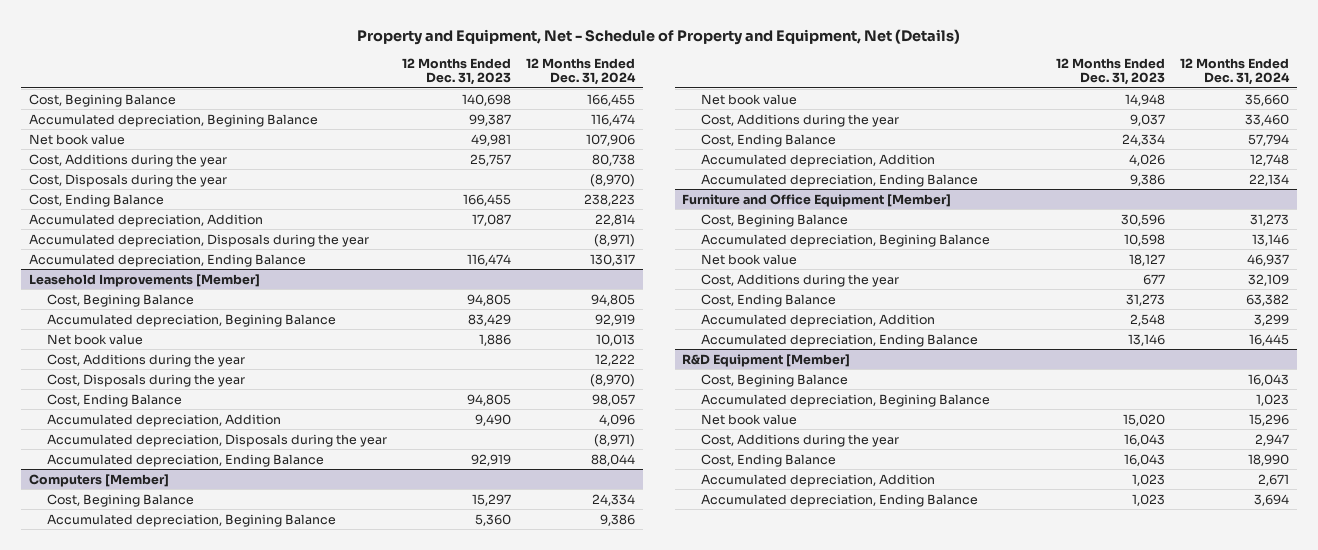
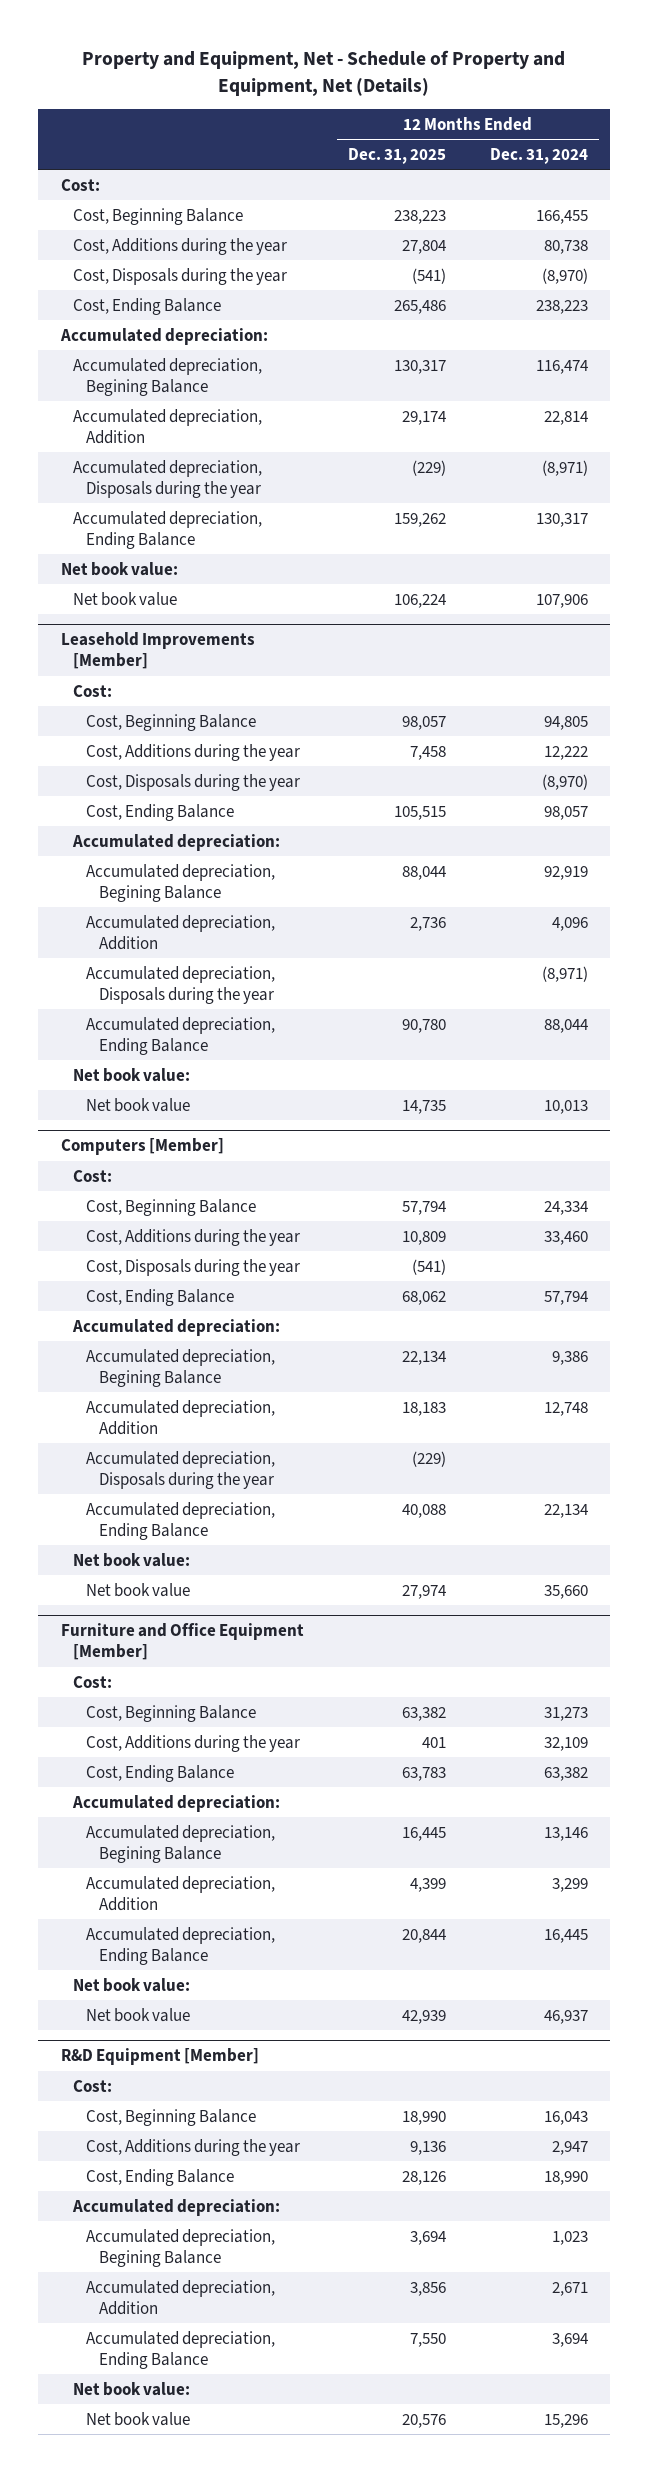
- | 12 Months Ended Dec. 31, 2023 | 12 Months Ended Dec. 31, 2024
+ | 12 Months Ended Dec. 31, 2025 | 12 Months Ended Dec. 31, 2024
- Cost, Begining Balance | 140,698 | 166,455
+ Cost:
+ Cost, Beginning Balance | 238,223 | 166,455
+ Accumulated depreciation:
moved down: Accumulated depreciation, Begining Balance | 130,317 | 116,474
+ Net book value:
moved down: Net book value | 106,224 | 107,906
@ Leasehold Improvements [Member]
- Cost, Begining Balance | 94,805 | 94,805
+ Cost:
+ Cost, Beginning Balance | 98,057 | 94,805
+ Accumulated depreciation:
moved down: Accumulated depreciation, Begining Balance | 88,044 | 92,919
+ Net book value:
moved down: Net book value | 14,735 | 10,013
@ Computers [Member]
- Cost, Begining Balance | 15,297 | 24,334
+ Cost:
+ Cost, Beginning Balance | 57,794 | 24,334
+ Cost, Disposals during the year | (541) |
+ Accumulated depreciation:
moved down: Accumulated depreciation, Begining Balance | 22,134 | 9,386
+ Accumulated depreciation, Disposals during the year | (229) |
+ Net book value:
moved down: Net book value | 27,974 | 35,660
@ Furniture and Office Equipment [Member]
- Cost, Begining Balance | 30,596 | 31,273
+ Cost:
+ Cost, Beginning Balance | 63,382 | 31,273
+ Accumulated depreciation:
moved down: Accumulated depreciation, Begining Balance | 16,445 | 13,146
+ Net book value:
moved down: Net book value | 42,939 | 46,937
@ R&D Equipment [Member]
- Cost, Begining Balance | | 16,043
+ Cost:
+ Cost, Beginning Balance | 18,990 | 16,043
+ Accumulated depreciation:
moved down: Accumulated depreciation, Begining Balance | 3,694 | 1,023
+ Net book value:
moved down: Net book value | 20,576 | 15,296

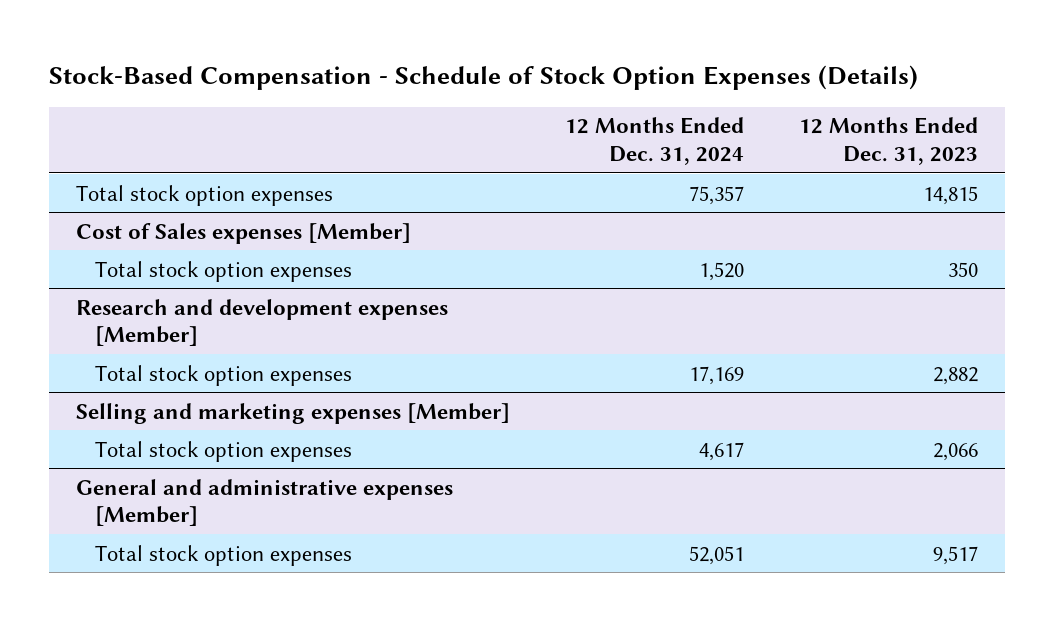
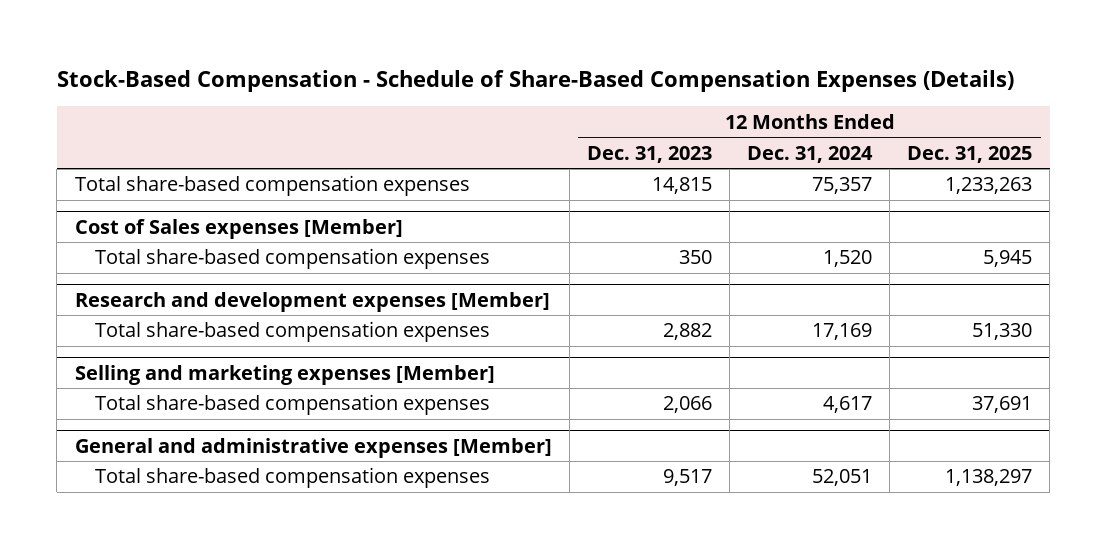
- Stock-Based Compensation - Schedule of Stock Option Expenses (Details)
+ Stock-Based Compensation - Schedule of Share-Based Compensation Expenses (Details)
- | 12 Months Ended Dec. 31, 2024 | 12 Months Ended Dec. 31, 2023
+ | 12 Months Ended Dec. 31, 2023 | 12 Months Ended Dec. 31, 2024 | 12 Months Ended Dec. 31, 2025
- Total stock option expenses | 75,357 | 14,815
+ Total share-based compensation expenses | 14,815 | 75,357 | 1,233,263
@ Cost of Sales expenses [Member]
- Total stock option expenses | 1,520 | 350
+ Total share-based compensation expenses | 350 | 1,520 | 5,945
@ Research and development expenses [Member]
- Total stock option expenses | 17,169 | 2,882
+ Total share-based compensation expenses | 2,882 | 17,169 | 51,330
@ Selling and marketing expenses [Member]
- Total stock option expenses | 4,617 | 2,066
+ Total share-based compensation expenses | 2,066 | 4,617 | 37,691
@ General and administrative expenses [Member]
- Total stock option expenses | 52,051 | 9,517
+ Total share-based compensation expenses | 9,517 | 52,051 | 1,138,297

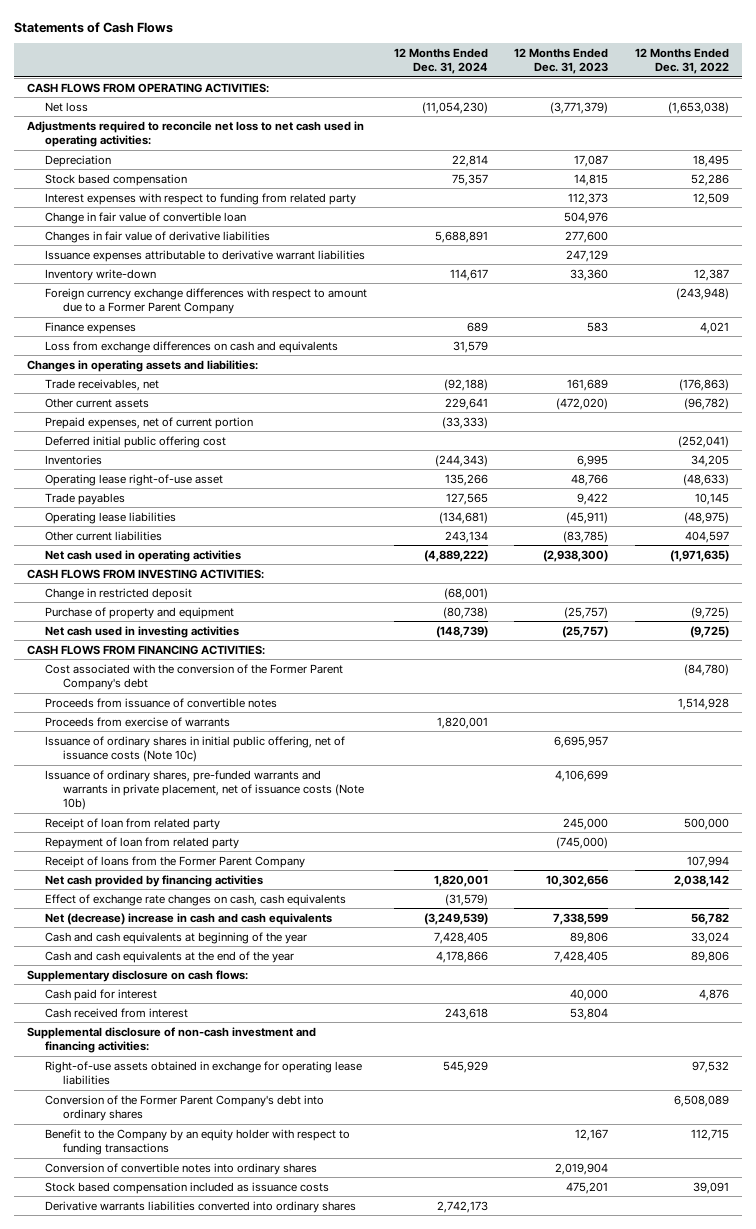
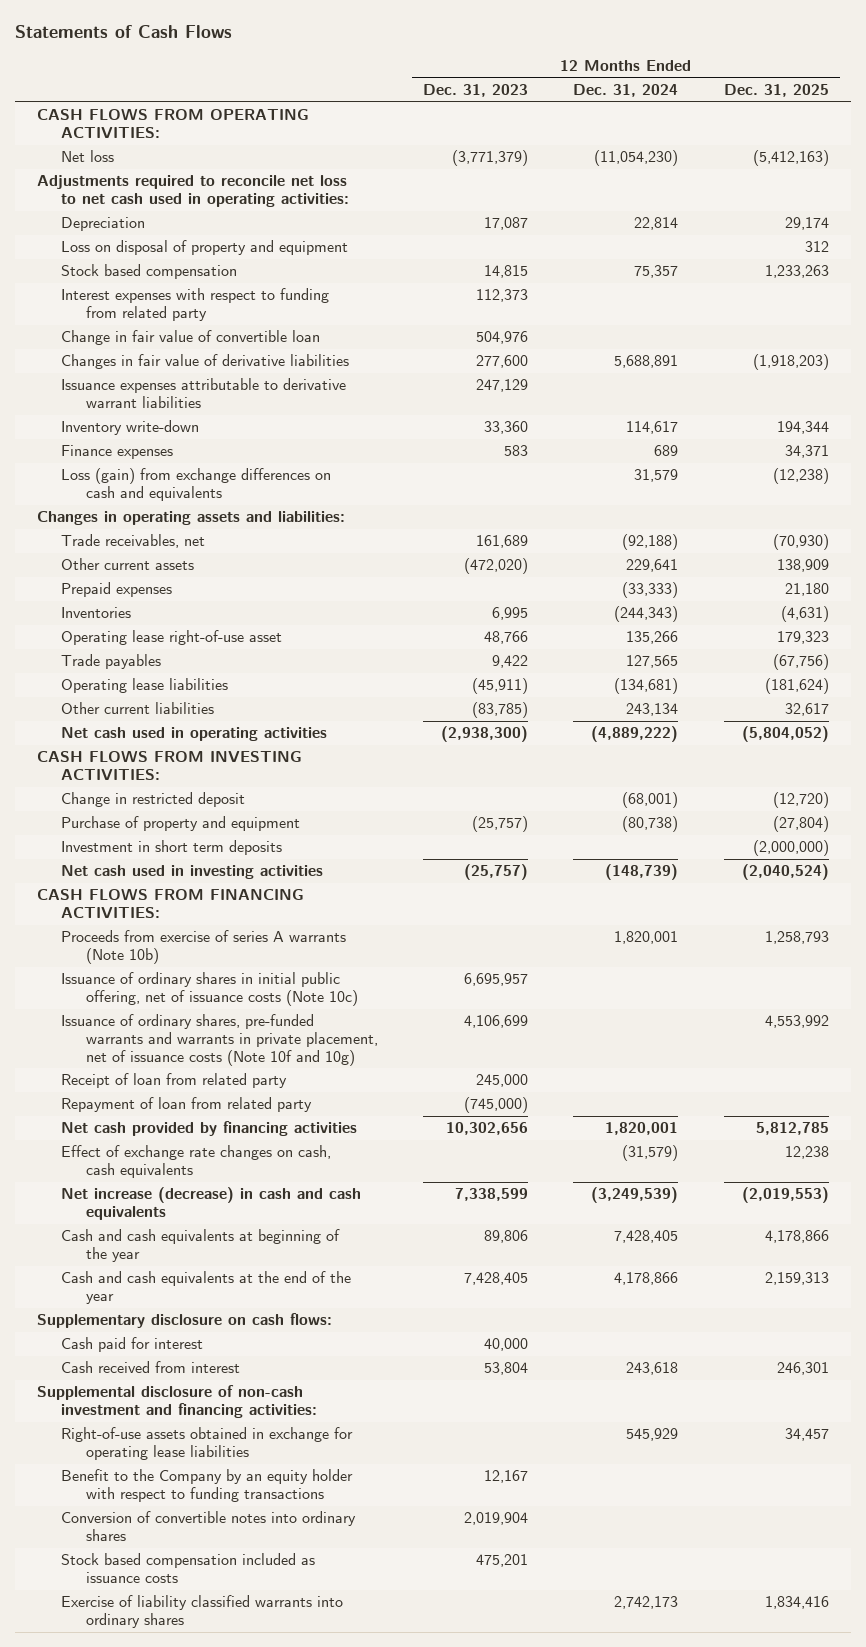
- | 12 Months Ended Dec. 31, 2024 | 12 Months Ended Dec. 31, 2023 | 12 Months Ended Dec. 31, 2022
+ | 12 Months Ended Dec. 31, 2023 | 12 Months Ended Dec. 31, 2024 | 12 Months Ended Dec. 31, 2025
+ Loss on disposal of property and equipment | | | 312
- Foreign currency exchange differences with respect to amount due to a Former Parent Company | | | (243,948)
- Loss from exchange differences on cash and equivalents | 31,579 | |
+ Loss (gain) from exchange differences on cash and equivalents | | 31,579 | (12,238)
- Prepaid expenses, net of current portion | (33,333) | |
- Deferred initial public offering cost | | | (252,041)
+ Prepaid expenses | | (33,333) | 21,180
+ Investment in short term deposits | | | (2,000,000)
- Cost associated with the conversion of the Former Parent Company's debt | | | (84,780)
- Proceeds from issuance of convertible notes | | | 1,514,928
- Proceeds from exercise of warrants | 1,820,001 | |
+ Proceeds from exercise of series A warrants (Note 10b) | | 1,820,001 | 1,258,793
- Issuance of ordinary shares, pre-funded warrants and warrants in private placement, net of issuance costs (Note 10b) | | 4,106,699 |
+ Issuance of ordinary shares, pre-funded warrants and warrants in private placement, net of issuance costs (Note 10f and 10g) | 4,106,699 | | 4,553,992
- Receipt of loans from the Former Parent Company | | | 107,994
- Net (decrease) increase in cash and cash equivalents | (3,249,539) | 7,338,599 | 56,782
+ Net increase (decrease) in cash and cash equivalents | 7,338,599 | (3,249,539) | (2,019,553)
- Conversion of the Former Parent Company's debt into ordinary shares | | | 6,508,089
- Derivative warrants liabilities converted into ordinary shares | 2,742,173 | |
+ Exercise of liability classified warrants into ordinary shares | | 2,742,173 | 1,834,416

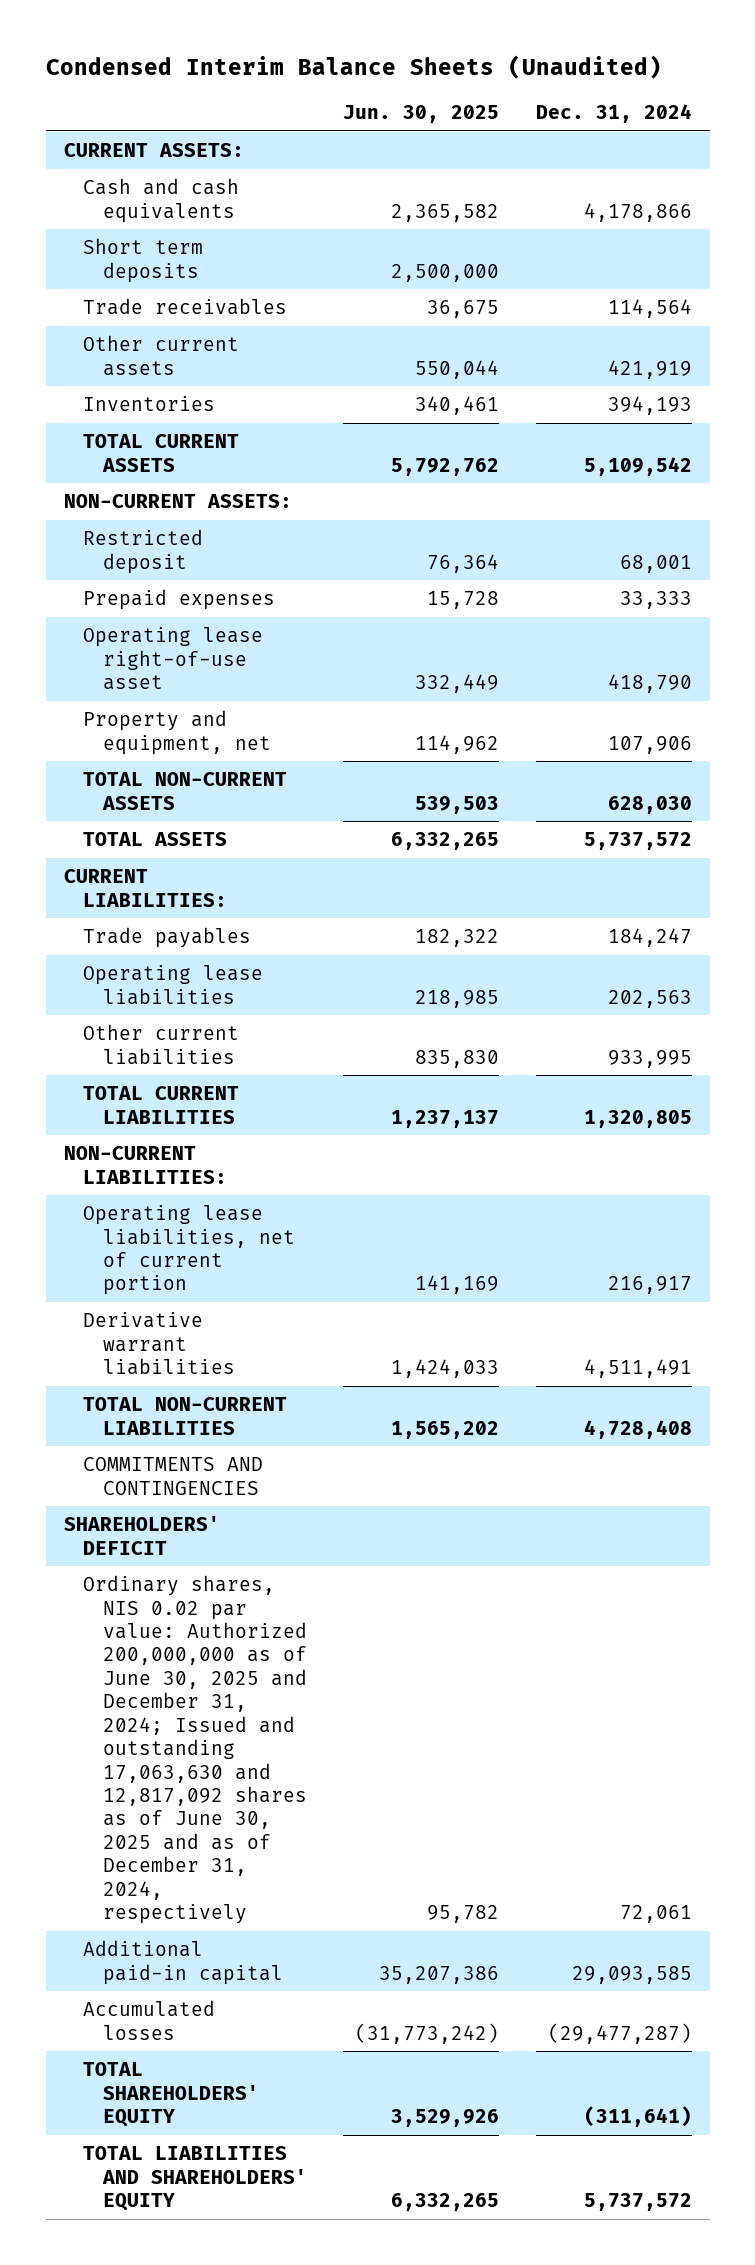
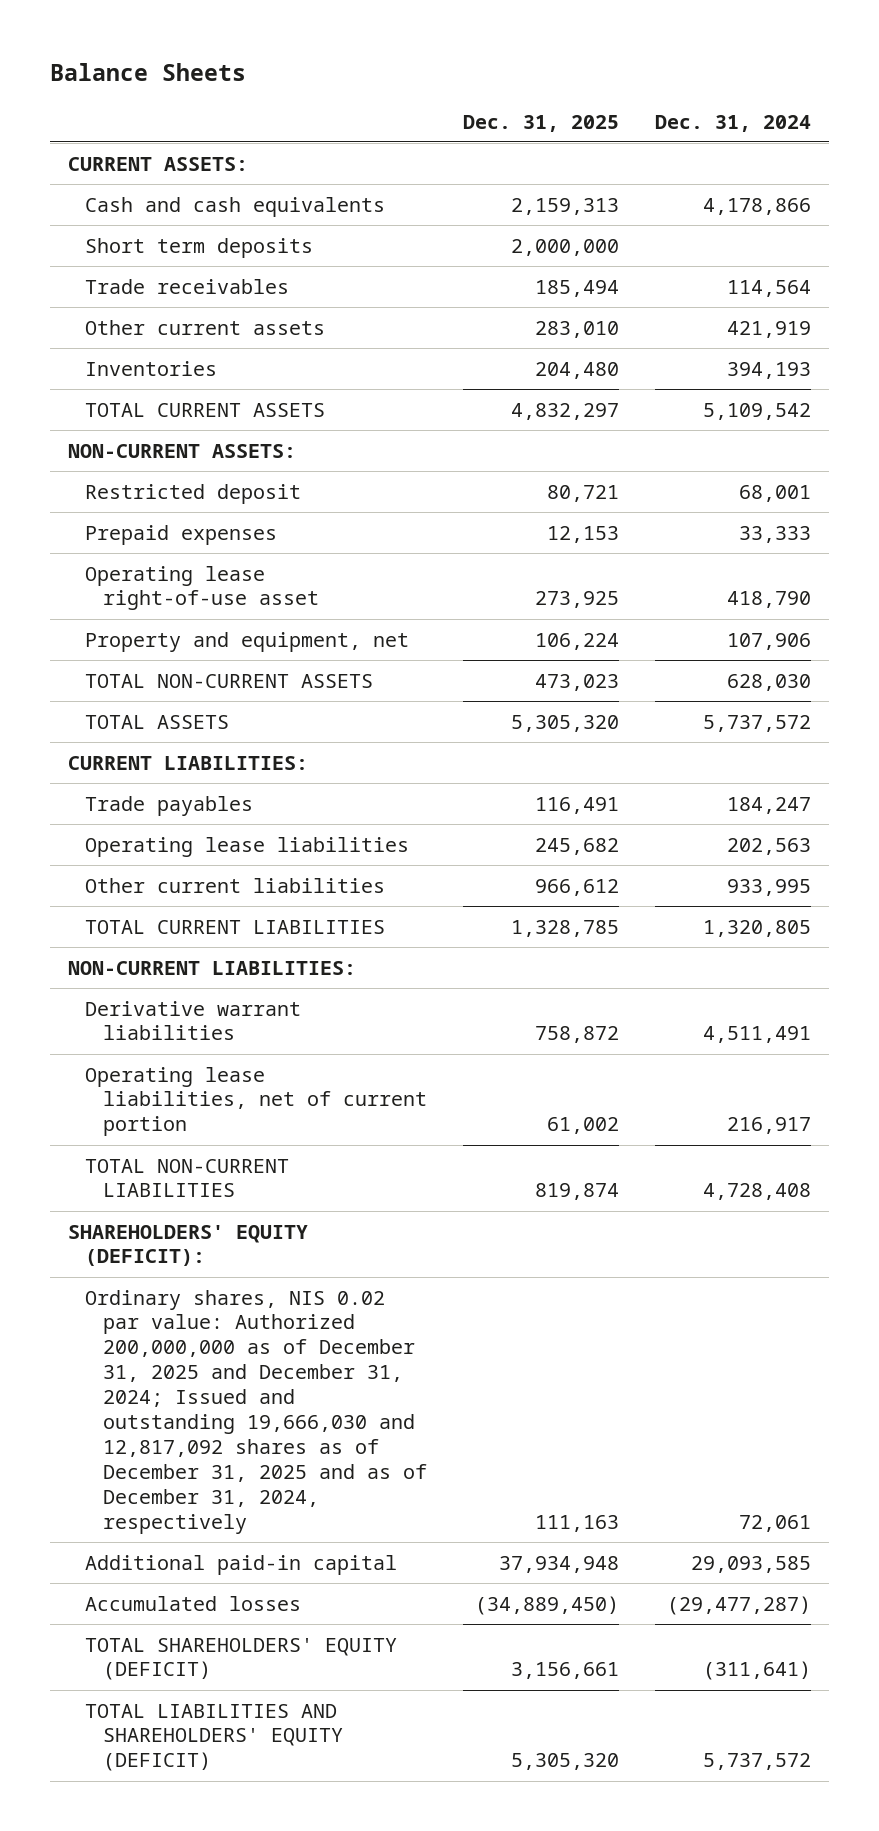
- Condensed Interim Balance Sheets (Unaudited)
+ Balance Sheets
- | Jun. 30, 2025 | Dec. 31, 2024
+ | Dec. 31, 2025 | Dec. 31, 2024
moved down: Operating lease liabilities, net of current portion | 61,002 | 216,917
- COMMITMENTS AND CONTINGENCIES
- SHAREHOLDERS' DEFICIT
- Ordinary shares, NIS 0.02 par value: Authorized 200,000,000 as of June 30, 2025 and December 31, 2024; Issued and outstanding 17,063,630 and 12,817,092 shares as of June 30, 2025 and as of December 31, 2024, respectively | 95,782 | 72,061
+ SHAREHOLDERS' EQUITY (DEFICIT):
+ Ordinary shares, NIS 0.02 par value: Authorized 200,000,000 as of December 31, 2025 and December 31, 2024; Issued and outstanding 19,666,030 and 12,817,092 shares as of December 31, 2025 and as of December 31, 2024, respectively | 111,163 | 72,061
- TOTAL SHAREHOLDERS' EQUITY | 3,529,926 | (311,641)
- TOTAL LIABILITIES AND SHAREHOLDERS' EQUITY | 6,332,265 | 5,737,572
+ TOTAL SHAREHOLDERS' EQUITY (DEFICIT) | 3,156,661 | (311,641)
+ TOTAL LIABILITIES AND SHAREHOLDERS' EQUITY (DEFICIT) | 5,305,320 | 5,737,572

